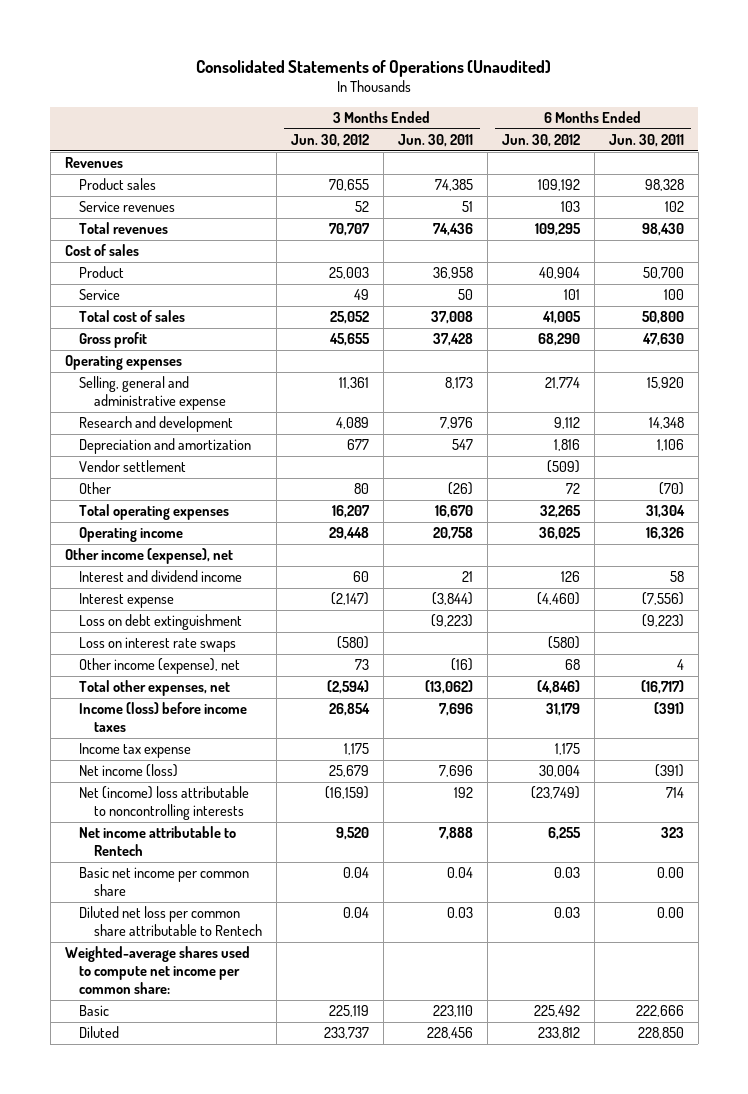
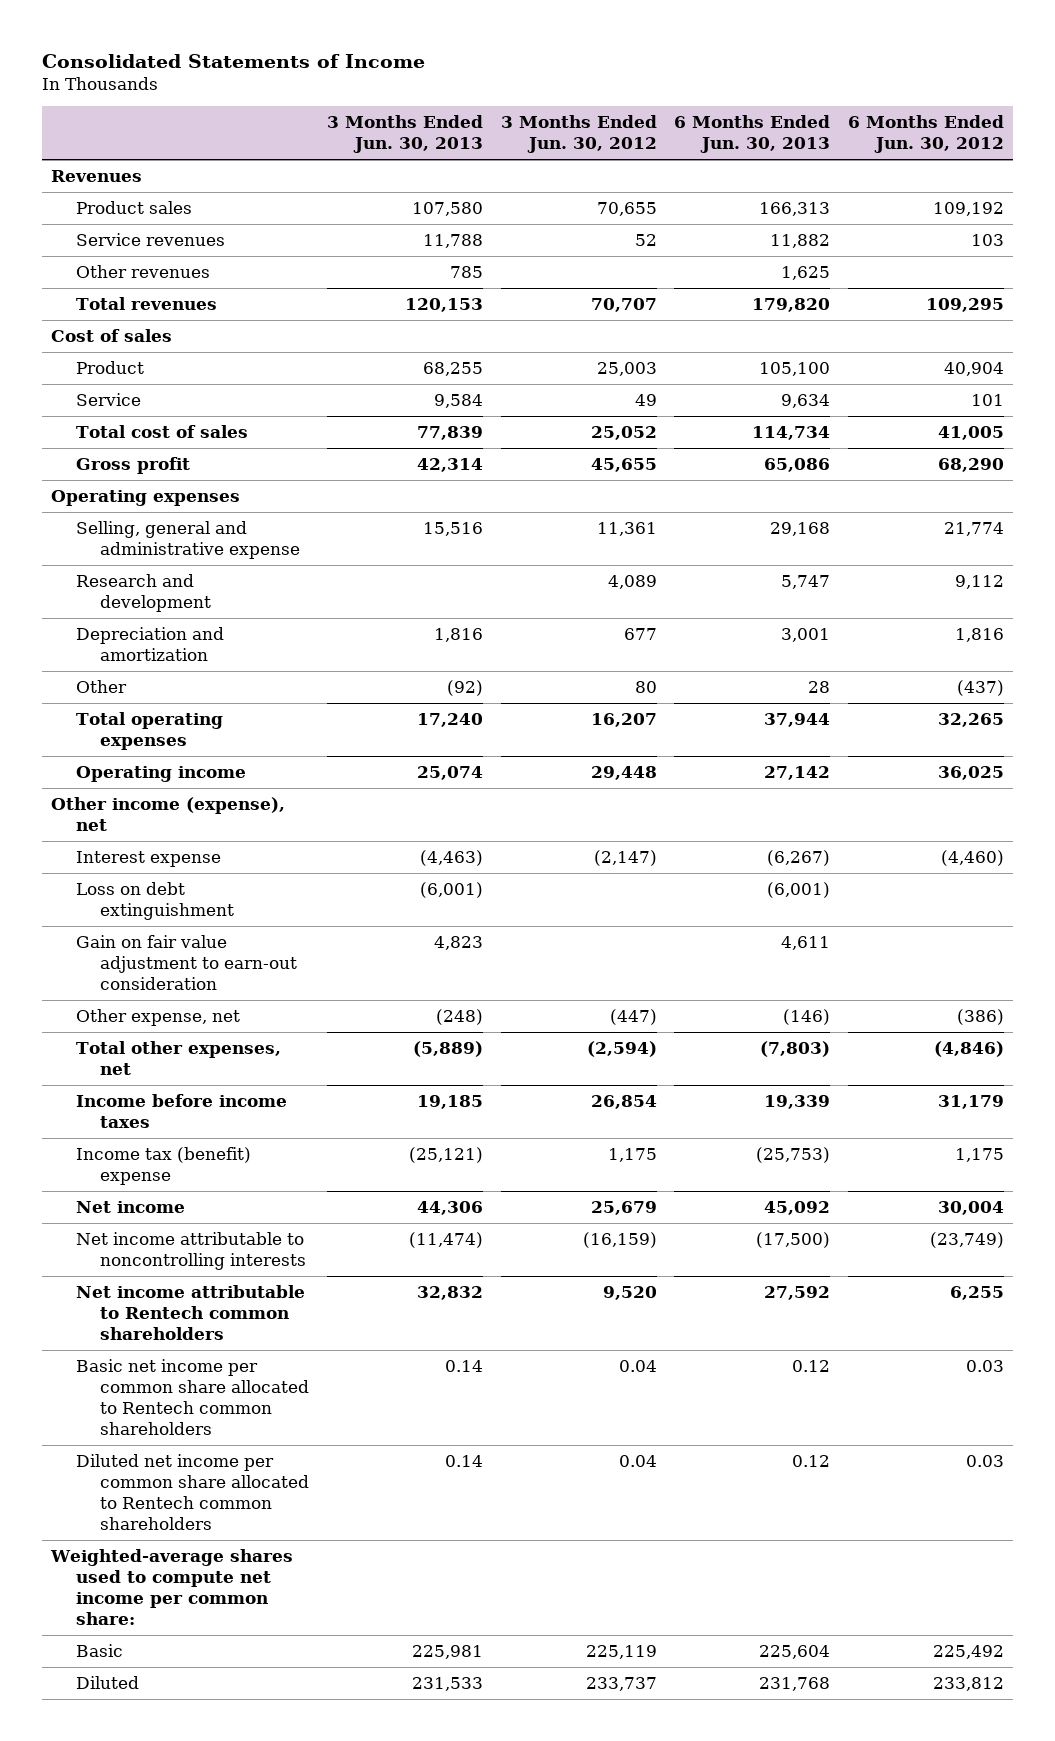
- Consolidated Statements of Operations (Unaudited)
+ Consolidated Statements of Income
- | 3 Months Ended Jun. 30, 2012 | 3 Months Ended Jun. 30, 2011 | 6 Months Ended Jun. 30, 2012 | 6 Months Ended Jun. 30, 2011
+ | 3 Months Ended Jun. 30, 2013 | 3 Months Ended Jun. 30, 2012 | 6 Months Ended Jun. 30, 2013 | 6 Months Ended Jun. 30, 2012
+ Other revenues | 785 | | 1,625 |
- Vendor settlement | | | (509) |
- Other | 80 | (26) | 72 | (70)
+ Other | (92) | 80 | 28 | (437)
- Interest and dividend income | 60 | 21 | 126 | 58
- Loss on interest rate swaps | (580) | | (580) |
- Other income (expense), net | 73 | (16) | 68 | 4
+ Gain on fair value adjustment to earn-out consideration | 4,823 | | 4,611 |
+ Other expense, net | (248) | (447) | (146) | (386)
- Income (loss) before income taxes | 26,854 | 7,696 | 31,179 | (391)
- Income tax expense | 1,175 | | 1,175 |
- Net income (loss) | 25,679 | 7,696 | 30,004 | (391)
- Net (income) loss attributable to noncontrolling interests | (16,159) | 192 | (23,749) | 714
- Net income attributable to Rentech | 9,520 | 7,888 | 6,255 | 323
- Basic net income per common share | 0.04 | 0.04 | 0.03 | 0.00
- Diluted net loss per common share attributable to Rentech | 0.04 | 0.03 | 0.03 | 0.00
+ Income before income taxes | 19,185 | 26,854 | 19,339 | 31,179
+ Income tax (benefit) expense | (25,121) | 1,175 | (25,753) | 1,175
+ Net income | 44,306 | 25,679 | 45,092 | 30,004
+ Net income attributable to noncontrolling interests | (11,474) | (16,159) | (17,500) | (23,749)
+ Net income attributable to Rentech common shareholders | 32,832 | 9,520 | 27,592 | 6,255
+ Basic net income per common share allocated to Rentech common shareholders | 0.14 | 0.04 | 0.12 | 0.03
+ Diluted net income per common share allocated to Rentech common shareholders | 0.14 | 0.04 | 0.12 | 0.03

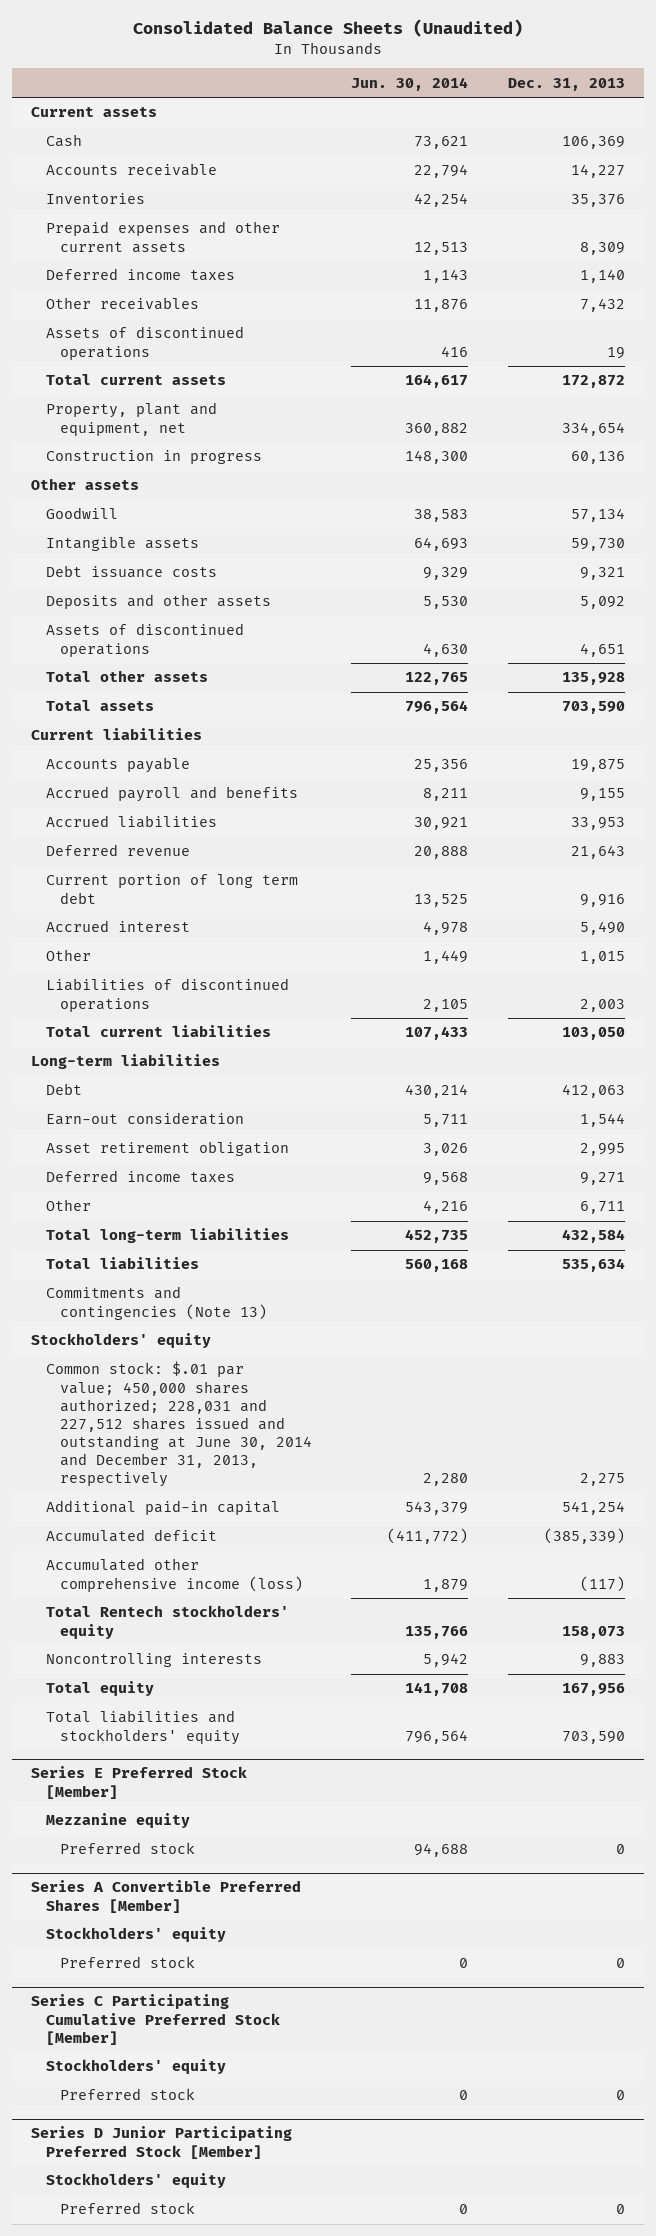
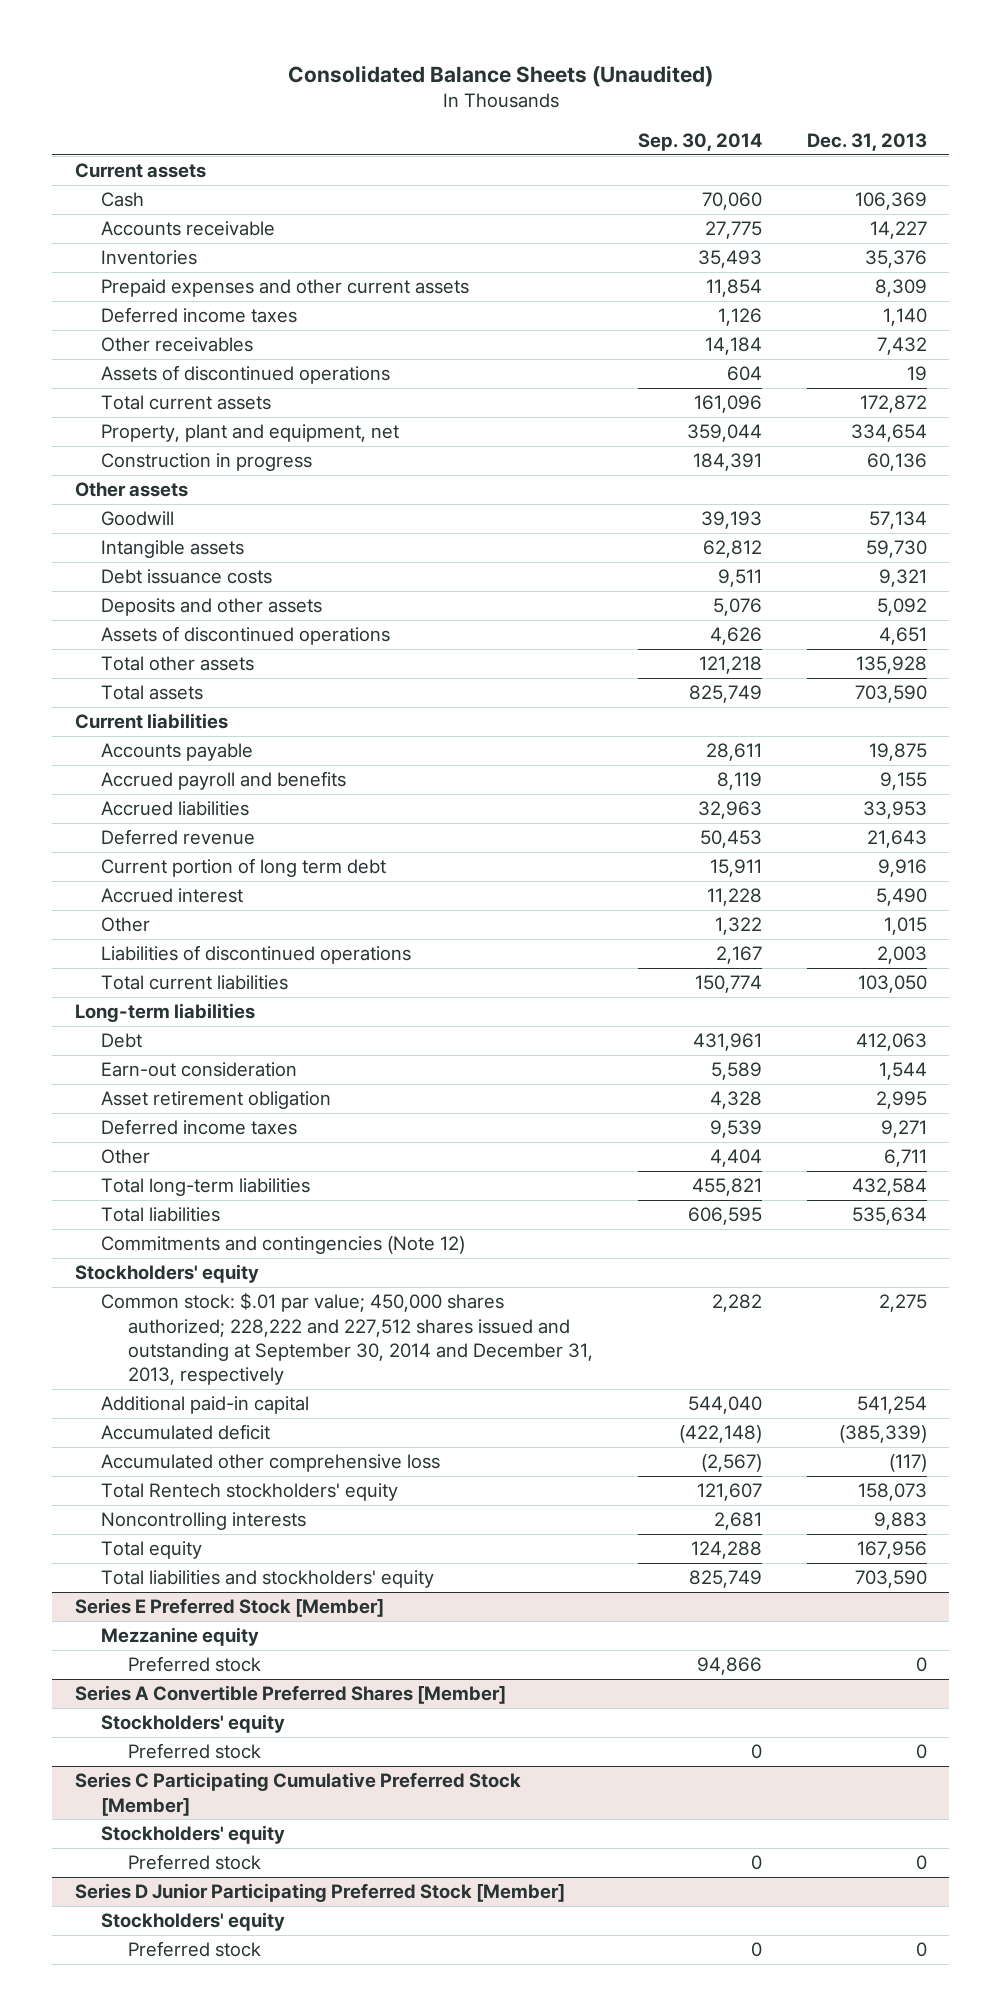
- | Jun. 30, 2014 | Dec. 31, 2013
+ | Sep. 30, 2014 | Dec. 31, 2013
- Commitments and contingencies (Note 13)
+ Commitments and contingencies (Note 12)
- Common stock: $.01 par value; 450,000 shares authorized; 228,031 and 227,512 shares issued and outstanding at June 30, 2014 and December 31, 2013, respectively | 2,280 | 2,275
+ Common stock: $.01 par value; 450,000 shares authorized; 228,222 and 227,512 shares issued and outstanding at September 30, 2014 and December 31, 2013, respectively | 2,282 | 2,275
- Accumulated other comprehensive income (loss) | 1,879 | (117)
+ Accumulated other comprehensive loss | (2,567) | (117)

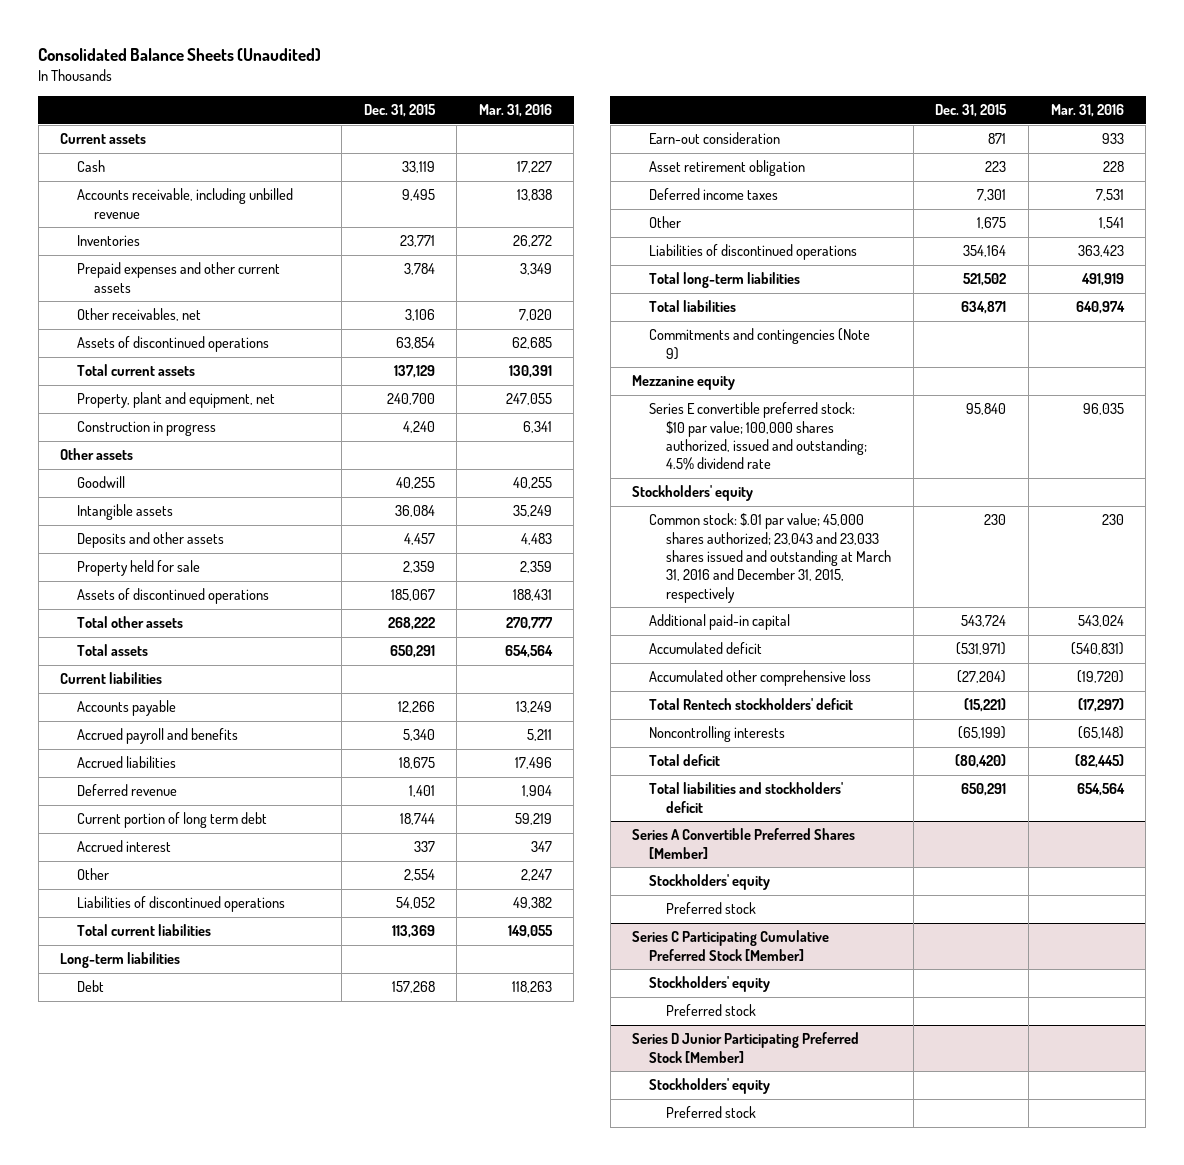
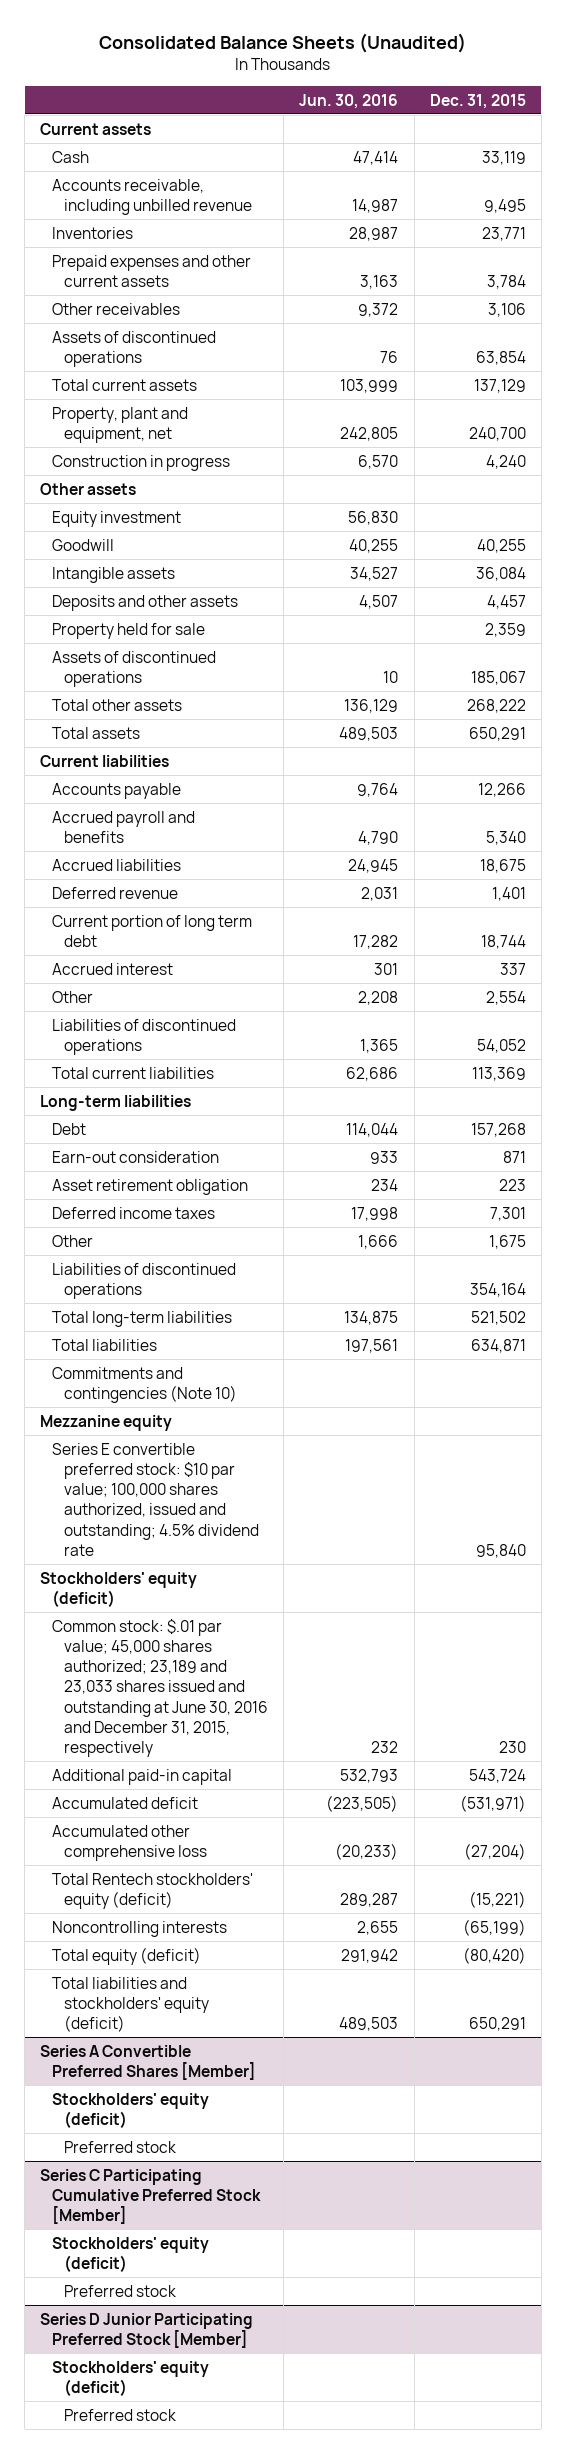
- | Dec. 31, 2015 | Mar. 31, 2016
+ | Jun. 30, 2016 | Dec. 31, 2015
- Other receivables, net | 3,106 | 7,020
+ Other receivables | 9,372 | 3,106
+ Equity investment | 56,830 |
- Commitments and contingencies (Note 9)
+ Commitments and contingencies (Note 10)
- Stockholders' equity
- Common stock: $.01 par value; 45,000 shares authorized; 23,043 and 23,033 shares issued and outstanding at March 31, 2016 and December 31, 2015, respectively | 230 | 230
+ Stockholders' equity (deficit)
+ Common stock: $.01 par value; 45,000 shares authorized; 23,189 and 23,033 shares issued and outstanding at June 30, 2016 and December 31, 2015, respectively | 232 | 230
- Total Rentech stockholders' deficit | (15,221) | (17,297)
+ Total Rentech stockholders' equity (deficit) | 289,287 | (15,221)
- Total deficit | (80,420) | (82,445)
- Total liabilities and stockholders' deficit | 650,291 | 654,564
+ Total equity (deficit) | 291,942 | (80,420)
+ Total liabilities and stockholders' equity (deficit) | 489,503 | 650,291
@ Series A Convertible Preferred Shares [Member]
- Stockholders' equity
+ Stockholders' equity (deficit)
@ Series C Participating Cumulative Preferred Stock [Member]
- Stockholders' equity
+ Stockholders' equity (deficit)
@ Series D Junior Participating Preferred Stock [Member]
- Stockholders' equity
+ Stockholders' equity (deficit)

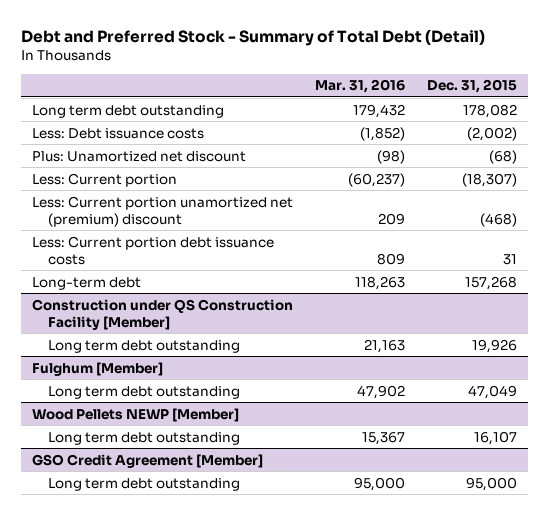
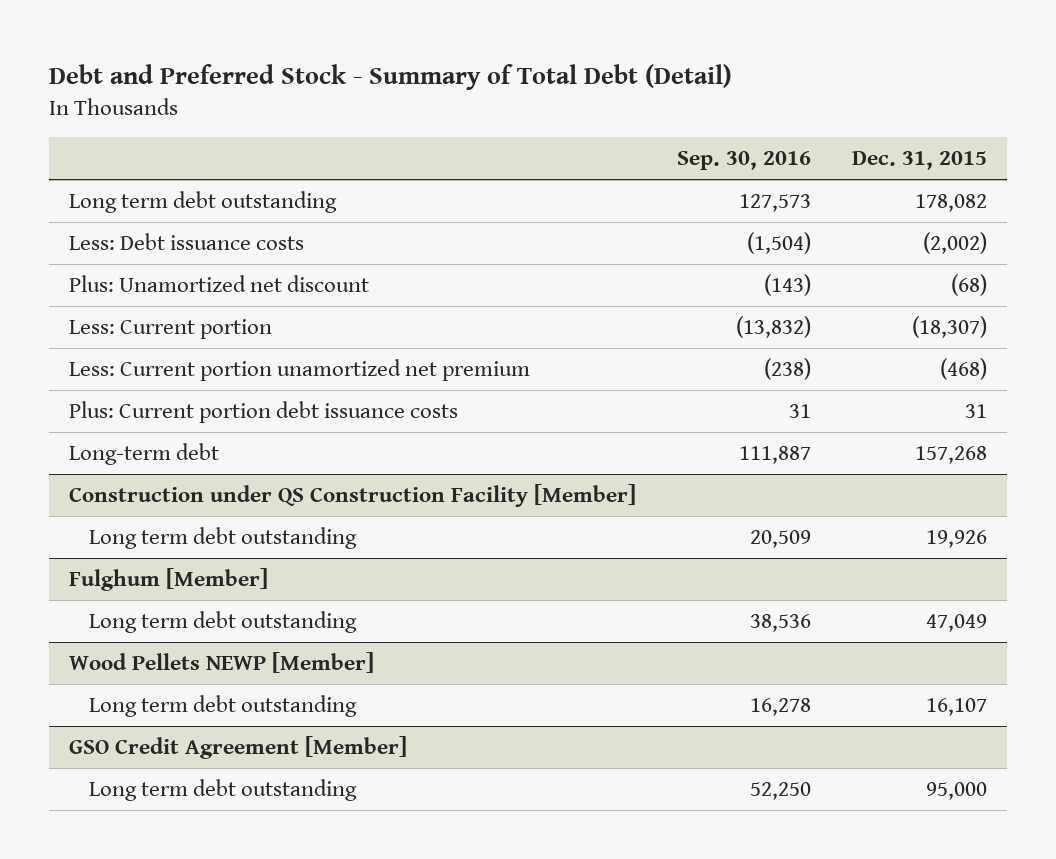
- | Mar. 31, 2016 | Dec. 31, 2015
+ | Sep. 30, 2016 | Dec. 31, 2015
- Less: Current portion unamortized net (premium) discount | 209 | (468)
- Less: Current portion debt issuance costs | 809 | 31
+ Less: Current portion unamortized net premium | (238) | (468)
+ Plus: Current portion debt issuance costs | 31 | 31

